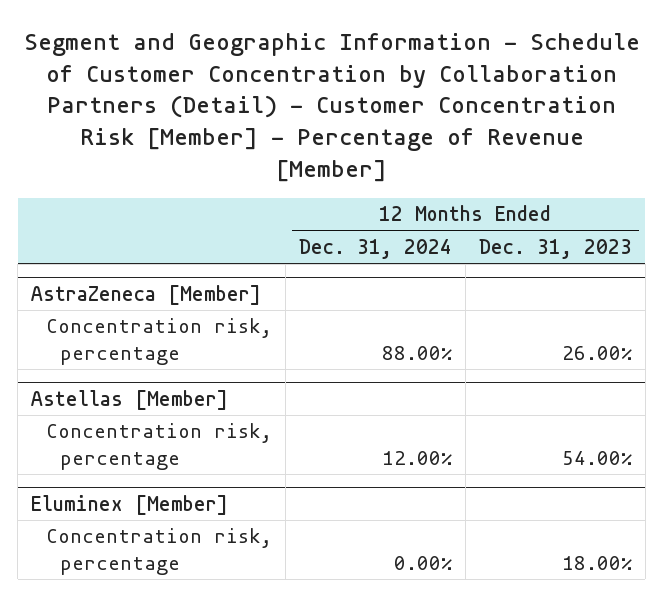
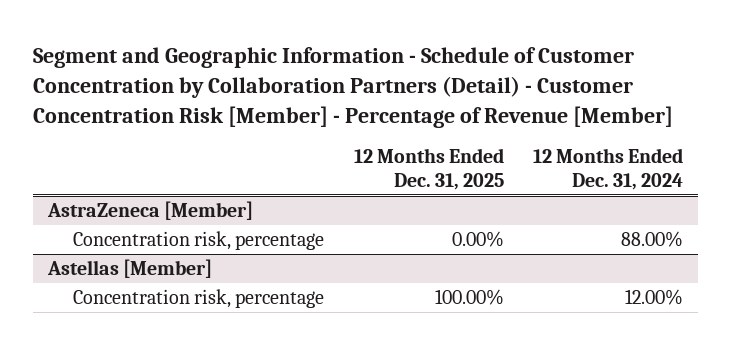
- | 12 Months Ended Dec. 31, 2024 | 12 Months Ended Dec. 31, 2023
+ | 12 Months Ended Dec. 31, 2025 | 12 Months Ended Dec. 31, 2024
- Eluminex [Member]
- Concentration risk, percentage | 0.00% | 18.00%

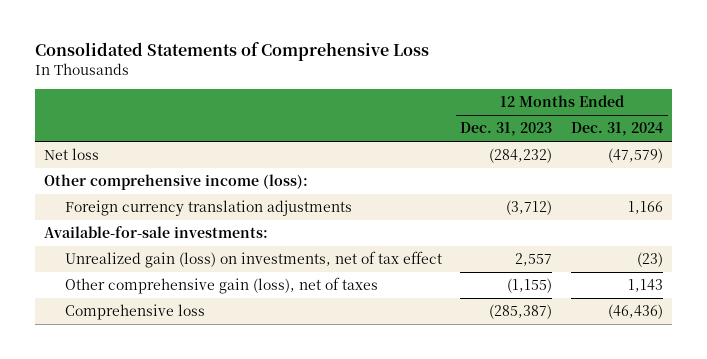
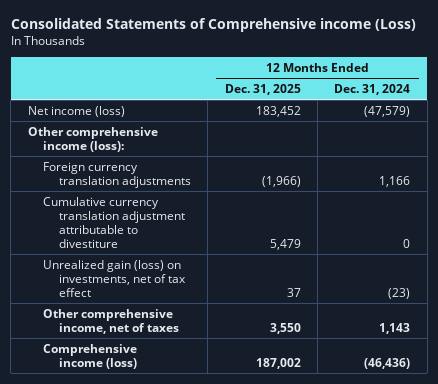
- Consolidated Statements of Comprehensive Loss
+ Consolidated Statements of Comprehensive income (Loss)
- | 12 Months Ended Dec. 31, 2023 | 12 Months Ended Dec. 31, 2024
+ | 12 Months Ended Dec. 31, 2025 | 12 Months Ended Dec. 31, 2024
- Net loss | (284,232) | (47,579)
+ Net income (loss) | 183,452 | (47,579)
- Available-for-sale investments:
+ Cumulative currency translation adjustment attributable to divestiture | 5,479 | 0
- Other comprehensive gain (loss), net of taxes | (1,155) | 1,143
- Comprehensive loss | (285,387) | (46,436)
+ Other comprehensive income, net of taxes | 3,550 | 1,143
+ Comprehensive income (loss) | 187,002 | (46,436)

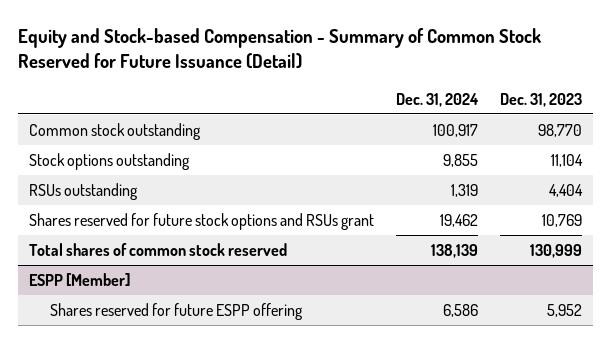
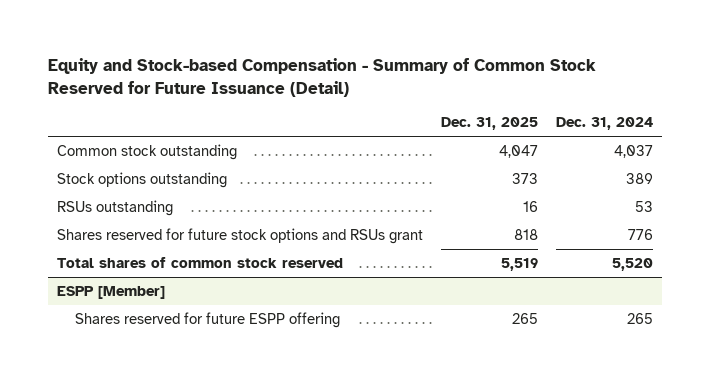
- | Dec. 31, 2024 | Dec. 31, 2023
+ | Dec. 31, 2025 | Dec. 31, 2024
- Common stock outstanding | 100,917 | 98,770
- Stock options outstanding | 9,855 | 11,104
- RSUs outstanding | 1,319 | 4,404
- Shares reserved for future stock options and RSUs grant | 19,462 | 10,769
- Total shares of common stock reserved | 138,139 | 130,999
+ Common stock outstanding | 4,047 | 4,037
+ Stock options outstanding | 373 | 389
+ RSUs outstanding | 16 | 53
+ Shares reserved for future stock options and RSUs grant | 818 | 776
+ Total shares of common stock reserved | 5,519 | 5,520
@ ESPP [Member]
- Shares reserved for future ESPP offering | 6,586 | 5,952
+ Shares reserved for future ESPP offering | 265 | 265

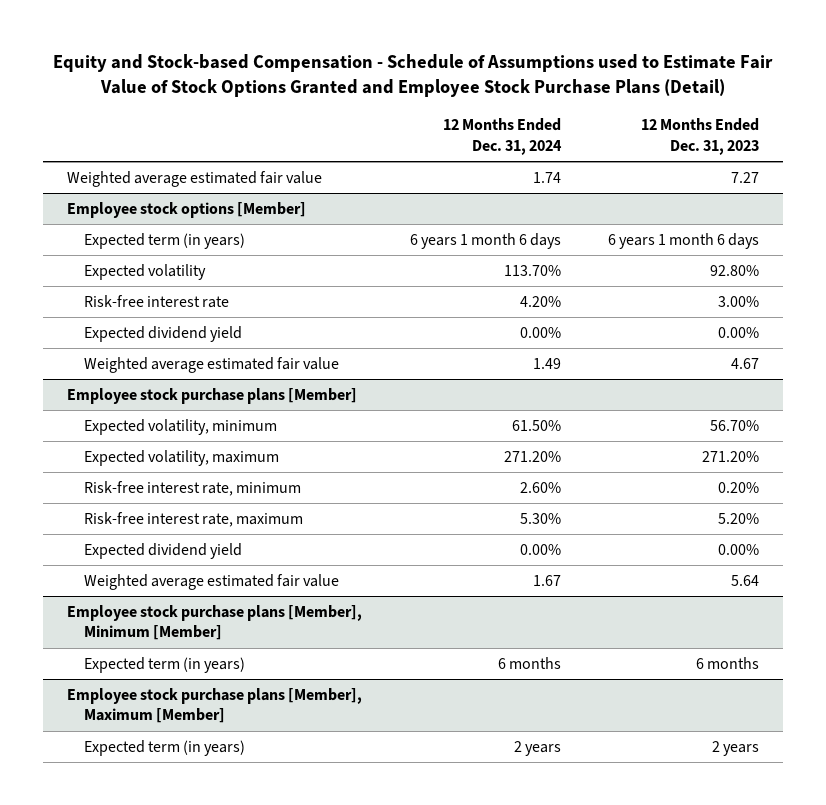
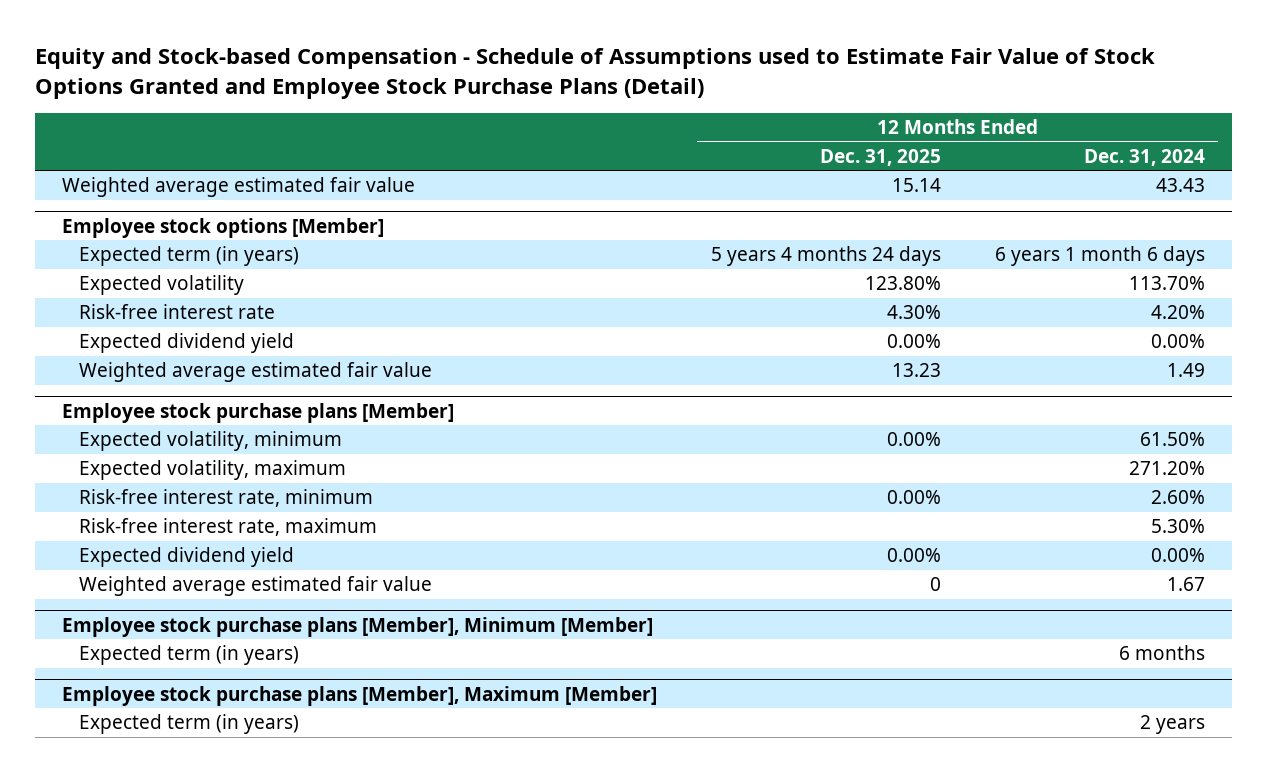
- | 12 Months Ended Dec. 31, 2024 | 12 Months Ended Dec. 31, 2023
+ | 12 Months Ended Dec. 31, 2025 | 12 Months Ended Dec. 31, 2024
- Weighted average estimated fair value | 1.74 | 7.27
+ Weighted average estimated fair value | 15.14 | 43.43

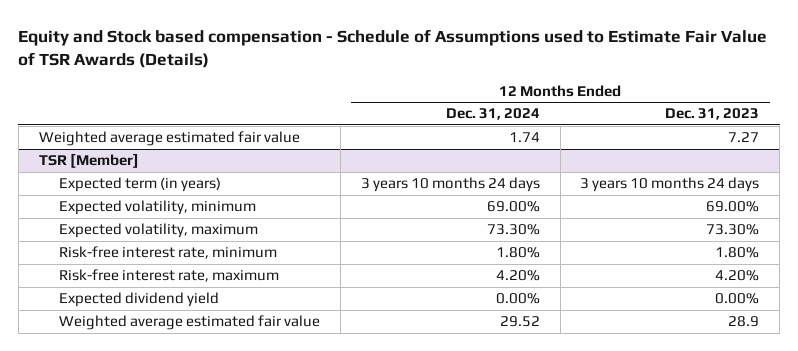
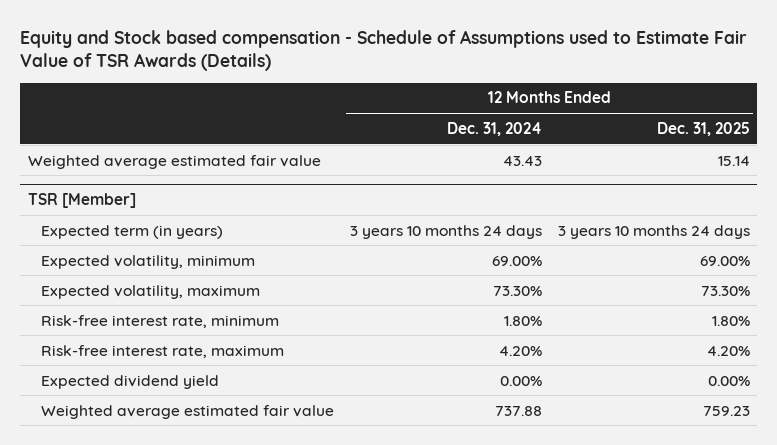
- | 12 Months Ended Dec. 31, 2024 | 12 Months Ended Dec. 31, 2023
+ | 12 Months Ended Dec. 31, 2024 | 12 Months Ended Dec. 31, 2025
- Weighted average estimated fair value | 1.74 | 7.27
+ Weighted average estimated fair value | 43.43 | 15.14
@ TSR [Member]
- Weighted average estimated fair value | 29.52 | 28.9
+ Weighted average estimated fair value | 737.88 | 759.23

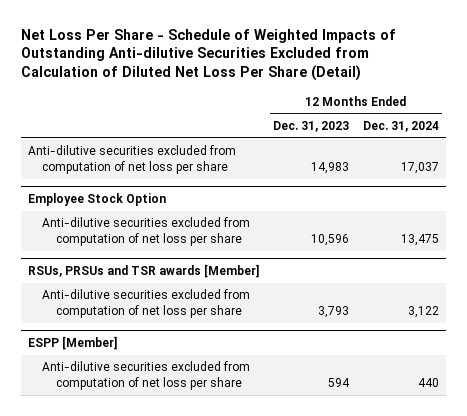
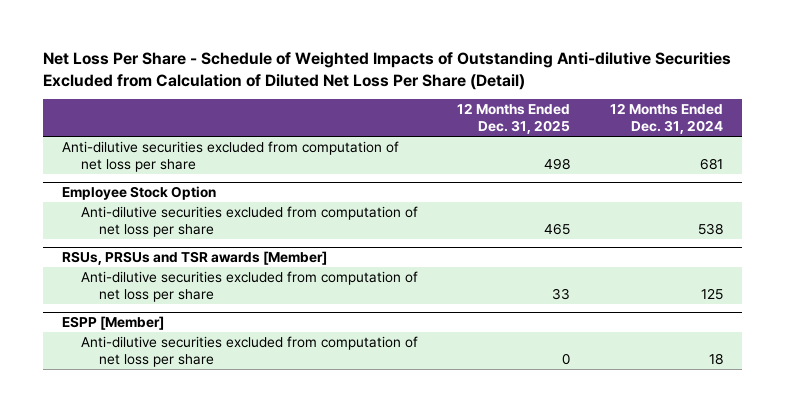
- | 12 Months Ended Dec. 31, 2023 | 12 Months Ended Dec. 31, 2024
+ | 12 Months Ended Dec. 31, 2025 | 12 Months Ended Dec. 31, 2024
- Anti-dilutive securities excluded from computation of net loss per share | 14,983 | 17,037
+ Anti-dilutive securities excluded from computation of net loss per share | 498 | 681
@ Employee Stock Option
- Anti-dilutive securities excluded from computation of net loss per share | 10,596 | 13,475
+ Anti-dilutive securities excluded from computation of net loss per share | 465 | 538
@ RSUs, PRSUs and TSR awards [Member]
- Anti-dilutive securities excluded from computation of net loss per share | 3,793 | 3,122
+ Anti-dilutive securities excluded from computation of net loss per share | 33 | 125
@ ESPP [Member]
- Anti-dilutive securities excluded from computation of net loss per share | 594 | 440
+ Anti-dilutive securities excluded from computation of net loss per share | 0 | 18

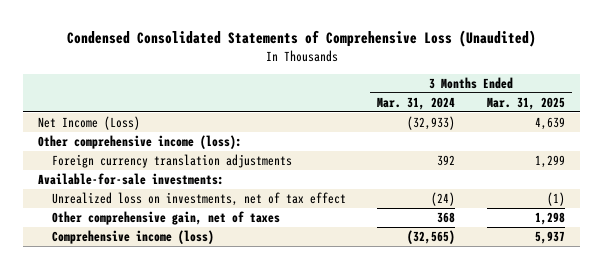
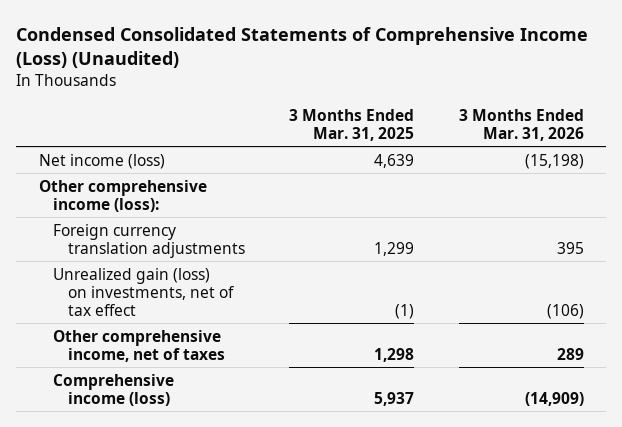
- Condensed Consolidated Statements of Comprehensive Loss (Unaudited)
+ Condensed Consolidated Statements of Comprehensive Income (Loss) (Unaudited)
- | 3 Months Ended Mar. 31, 2024 | 3 Months Ended Mar. 31, 2025
+ | 3 Months Ended Mar. 31, 2025 | 3 Months Ended Mar. 31, 2026
- Net Income (Loss) | (32,933) | 4,639
+ Net income (loss) | 4,639 | (15,198)
- Available-for-sale investments:
- Unrealized loss on investments, net of tax effect | (24) | (1)
- Other comprehensive gain, net of taxes | 368 | 1,298
+ Unrealized gain (loss) on investments, net of tax effect | (1) | (106)
+ Other comprehensive income, net of taxes | 1,298 | 289

